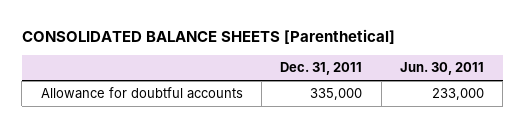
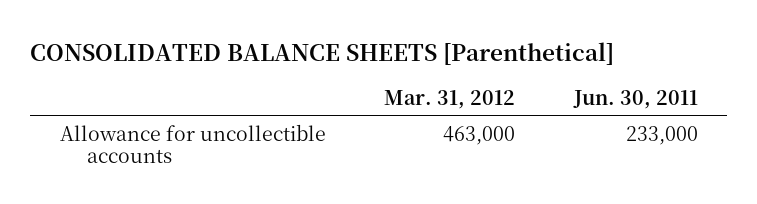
- | Dec. 31, 2011 | Jun. 30, 2011
+ | Mar. 31, 2012 | Jun. 30, 2011
- Allowance for doubtful accounts | 335,000 | 233,000
+ Allowance for uncollectible accounts | 463,000 | 233,000

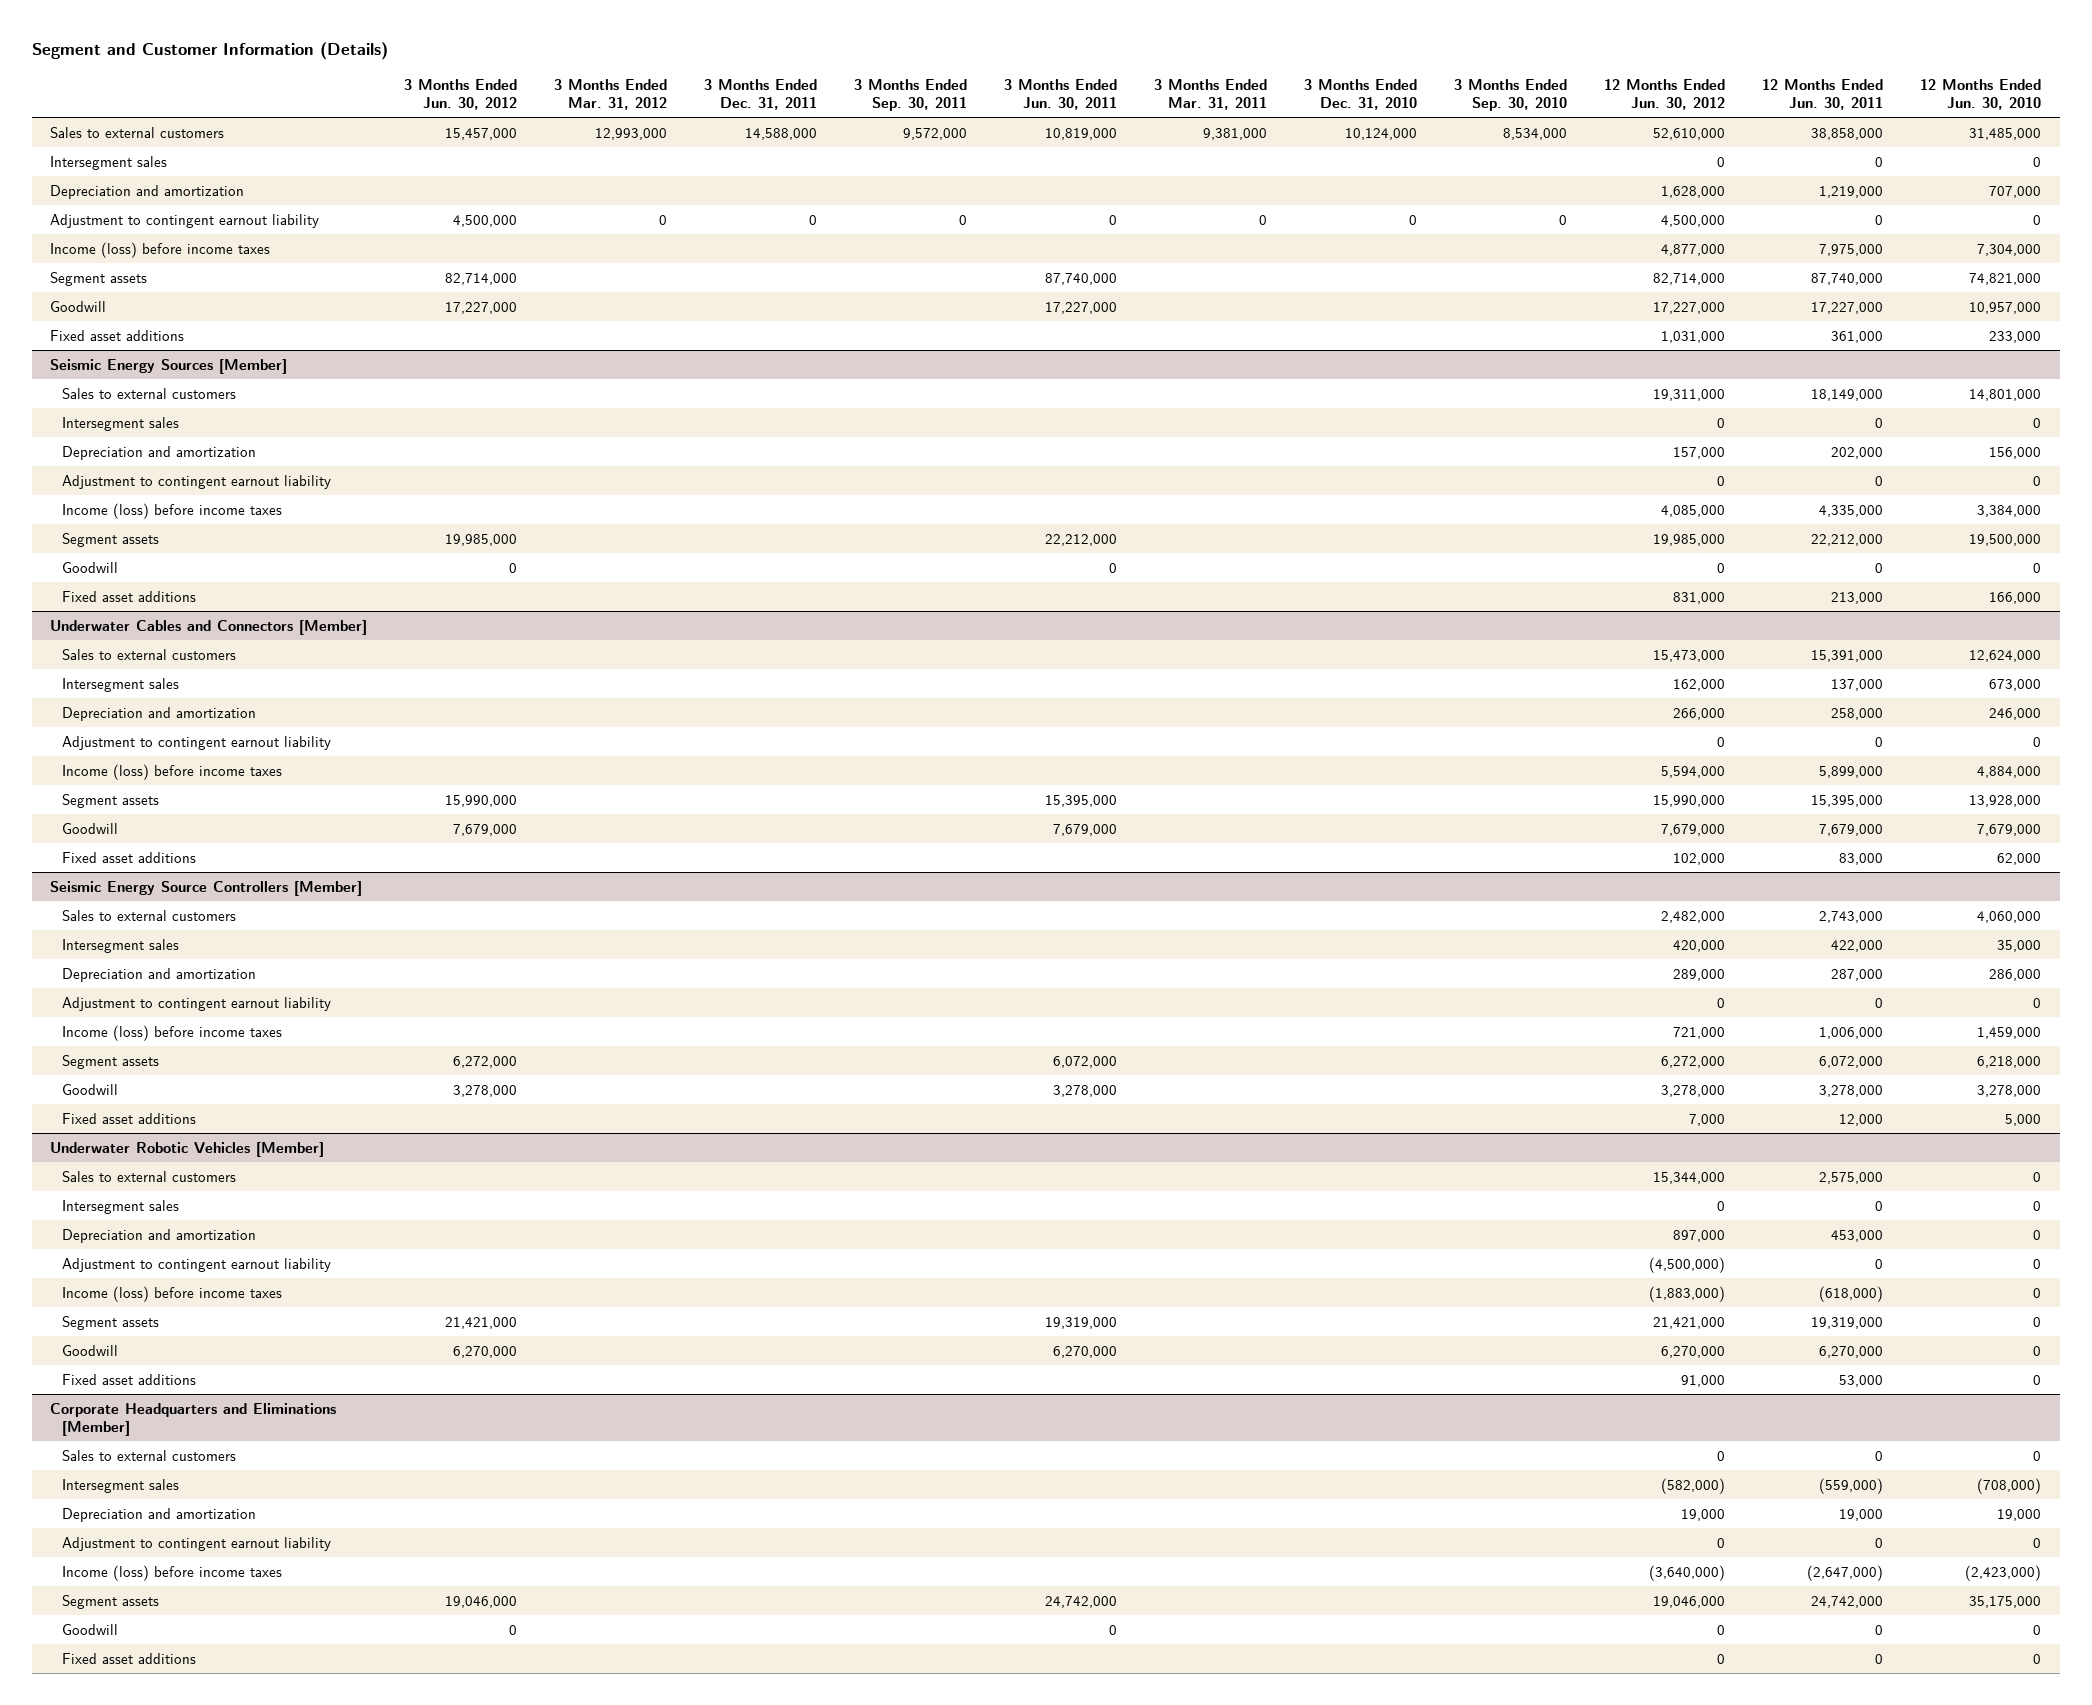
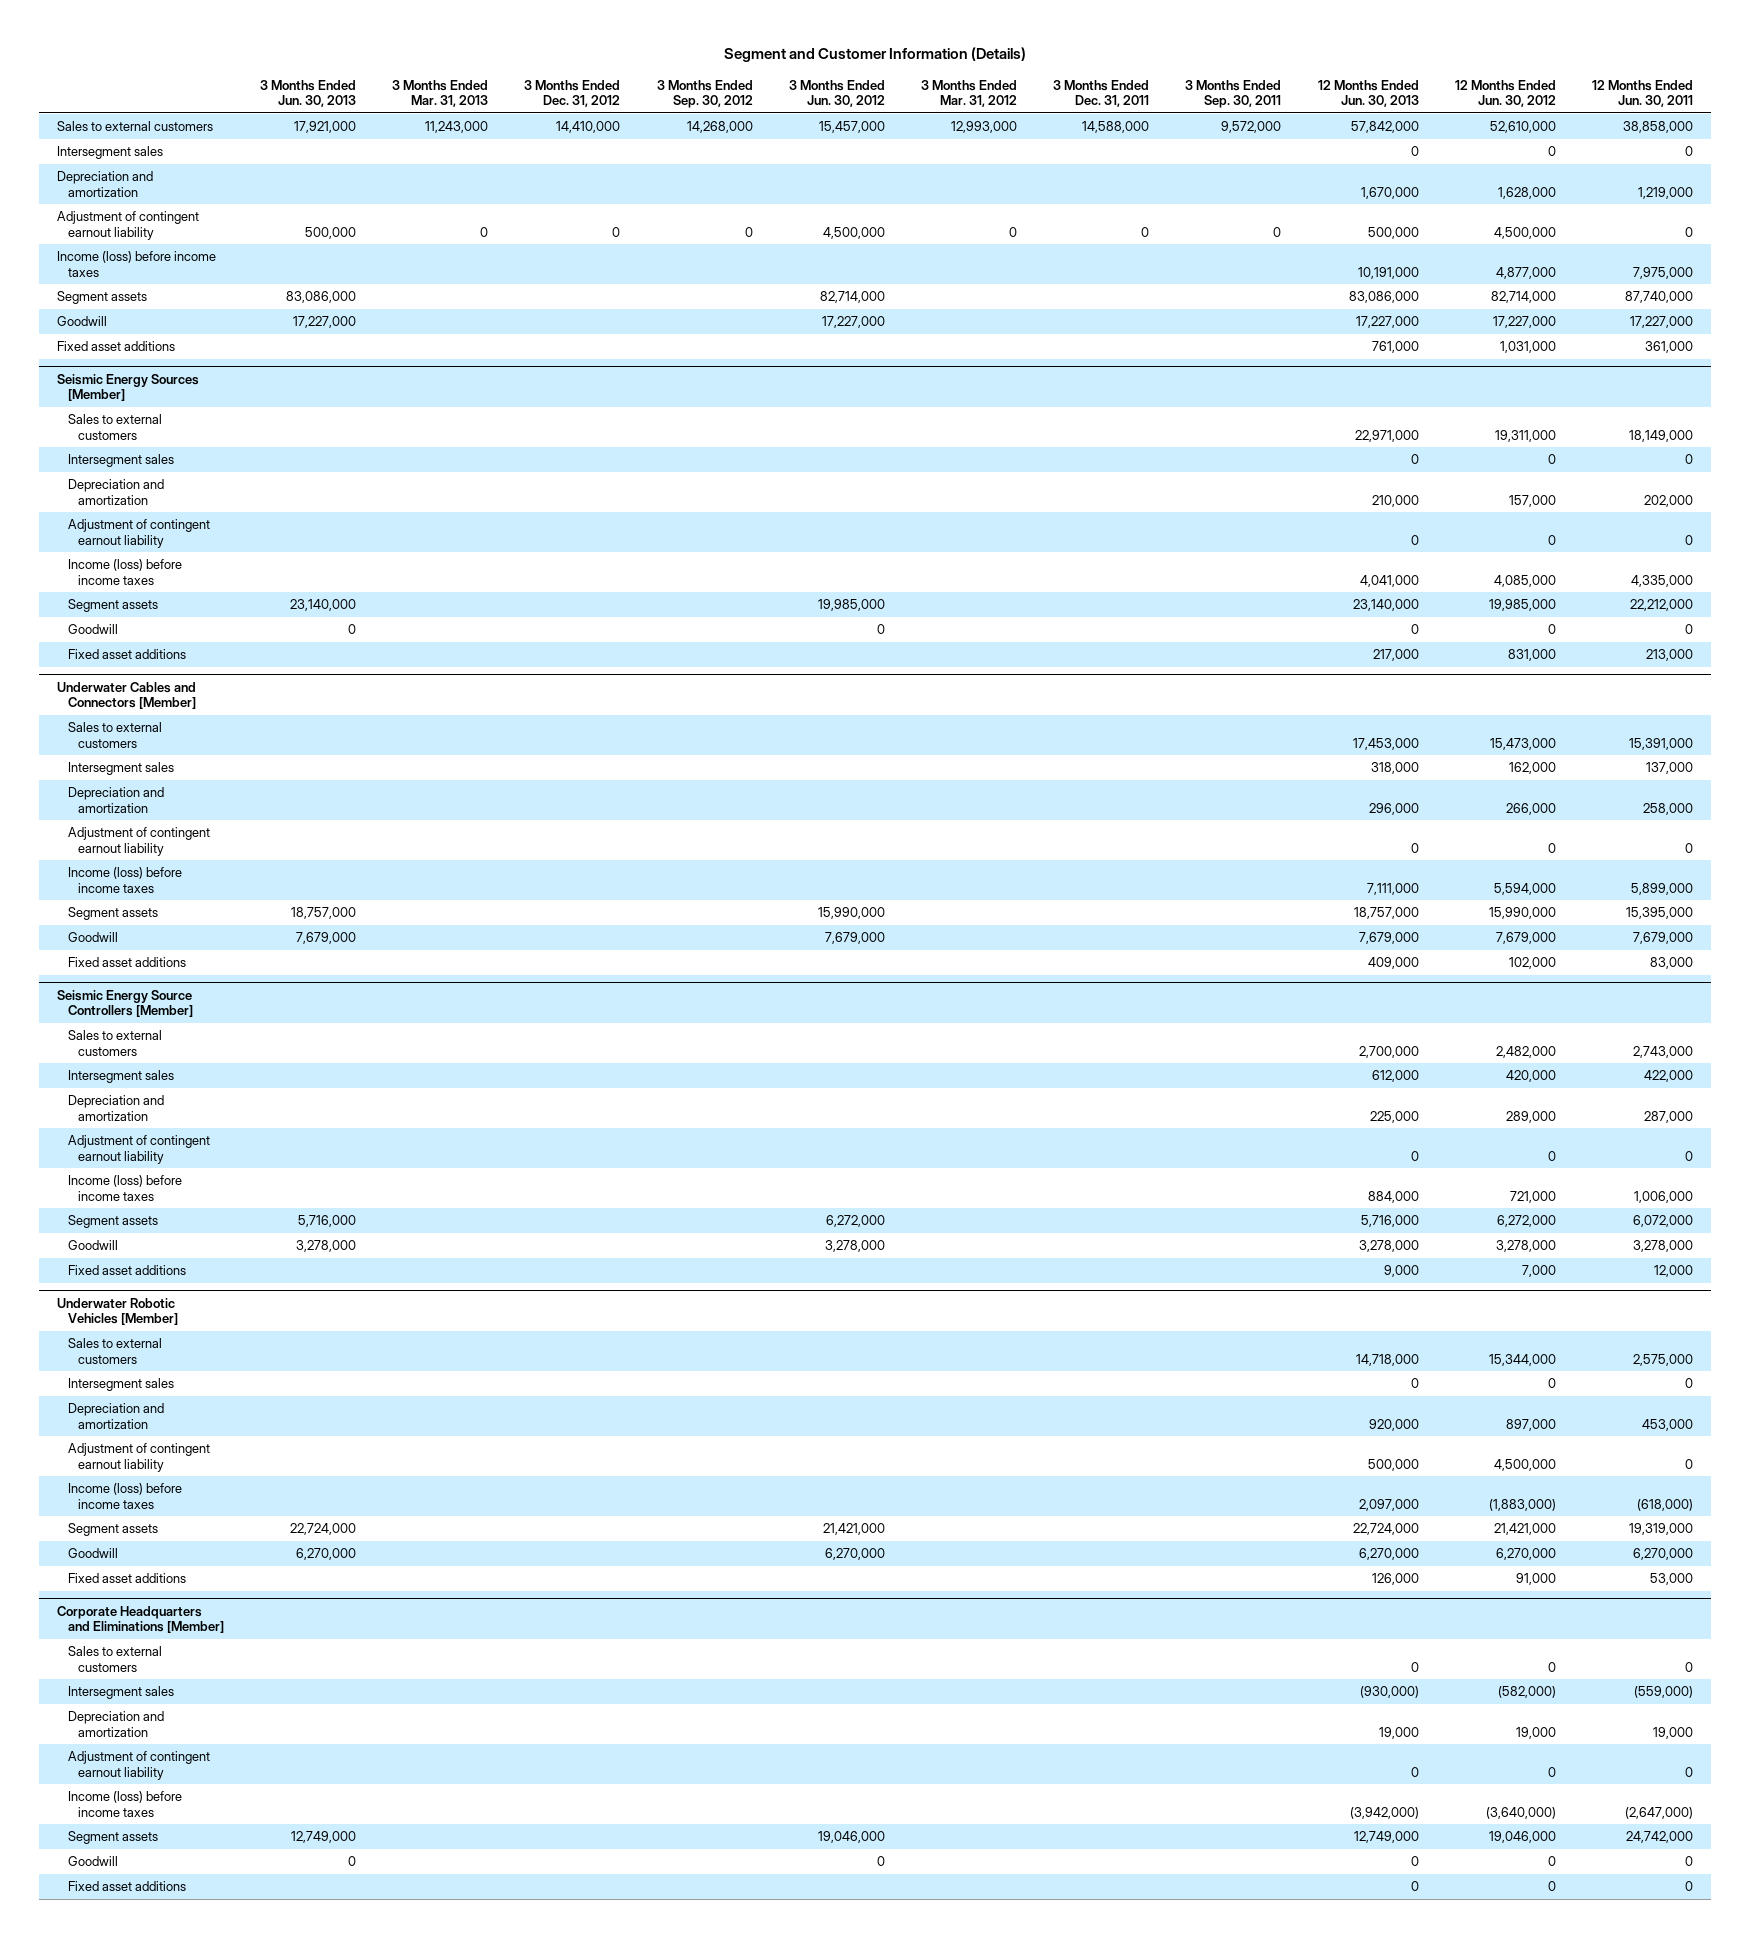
- | 3 Months Ended Jun. 30, 2012 | 3 Months Ended Mar. 31, 2012 | 3 Months Ended Dec. 31, 2011 | 3 Months Ended Sep. 30, 2011 | 3 Months Ended Jun. 30, 2011 | 3 Months Ended Mar. 31, 2011 | 3 Months Ended Dec. 31, 2010 | 3 Months Ended Sep. 30, 2010 | 12 Months Ended Jun. 30, 2012 | 12 Months Ended Jun. 30, 2011 | 12 Months Ended Jun. 30, 2010
+ | 3 Months Ended Jun. 30, 2013 | 3 Months Ended Mar. 31, 2013 | 3 Months Ended Dec. 31, 2012 | 3 Months Ended Sep. 30, 2012 | 3 Months Ended Jun. 30, 2012 | 3 Months Ended Mar. 31, 2012 | 3 Months Ended Dec. 31, 2011 | 3 Months Ended Sep. 30, 2011 | 12 Months Ended Jun. 30, 2013 | 12 Months Ended Jun. 30, 2012 | 12 Months Ended Jun. 30, 2011
- Adjustment to contingent earnout liability | 4,500,000 | 0 | 0 | 0 | 0 | 0 | 0 | 0 | 4,500,000 | 0 | 0
+ Adjustment of contingent earnout liability | 500,000 | 0 | 0 | 0 | 4,500,000 | 0 | 0 | 0 | 500,000 | 4,500,000 | 0
@ Seismic Energy Sources [Member]
- Adjustment to contingent earnout liability | | | | | | | | | 0 | 0 | 0
+ Adjustment of contingent earnout liability | | | | | | | | | 0 | 0 | 0
@ Underwater Cables and Connectors [Member]
- Adjustment to contingent earnout liability | | | | | | | | | 0 | 0 | 0
+ Adjustment of contingent earnout liability | | | | | | | | | 0 | 0 | 0
@ Seismic Energy Source Controllers [Member]
- Adjustment to contingent earnout liability | | | | | | | | | 0 | 0 | 0
+ Adjustment of contingent earnout liability | | | | | | | | | 0 | 0 | 0
@ Underwater Robotic Vehicles [Member]
- Adjustment to contingent earnout liability | | | | | | | | | (4,500,000) | 0 | 0
+ Adjustment of contingent earnout liability | | | | | | | | | 500,000 | 4,500,000 | 0
@ Corporate Headquarters and Eliminations [Member]
- Adjustment to contingent earnout liability | | | | | | | | | 0 | 0 | 0
+ Adjustment of contingent earnout liability | | | | | | | | | 0 | 0 | 0

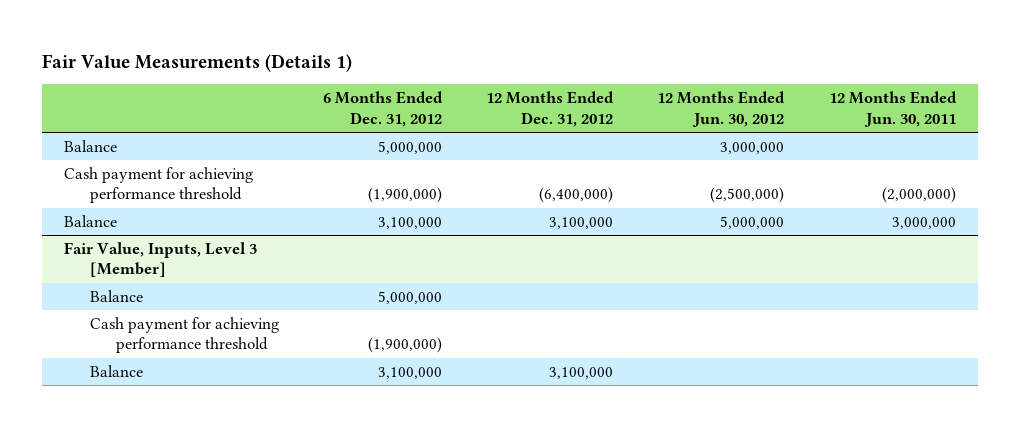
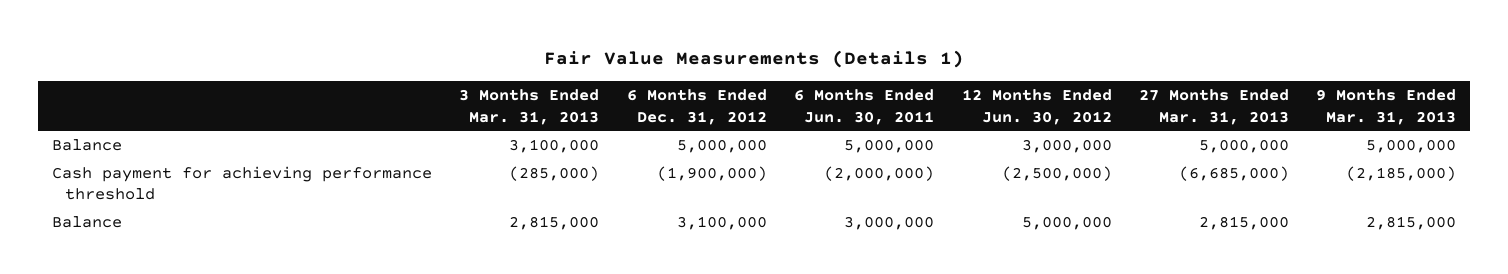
- | 6 Months Ended Dec. 31, 2012 | 12 Months Ended Dec. 31, 2012 | 12 Months Ended Jun. 30, 2012 | 12 Months Ended Jun. 30, 2011
+ | 3 Months Ended Mar. 31, 2013 | 6 Months Ended Dec. 31, 2012 | 6 Months Ended Jun. 30, 2011 | 12 Months Ended Jun. 30, 2012 | 27 Months Ended Mar. 31, 2013 | 9 Months Ended Mar. 31, 2013
- Fair Value, Inputs, Level 3 [Member]
- Balance | 5,000,000 | | |
- Cash payment for achieving performance threshold | (1,900,000) | | |
- Balance | 3,100,000 | 3,100,000 | |

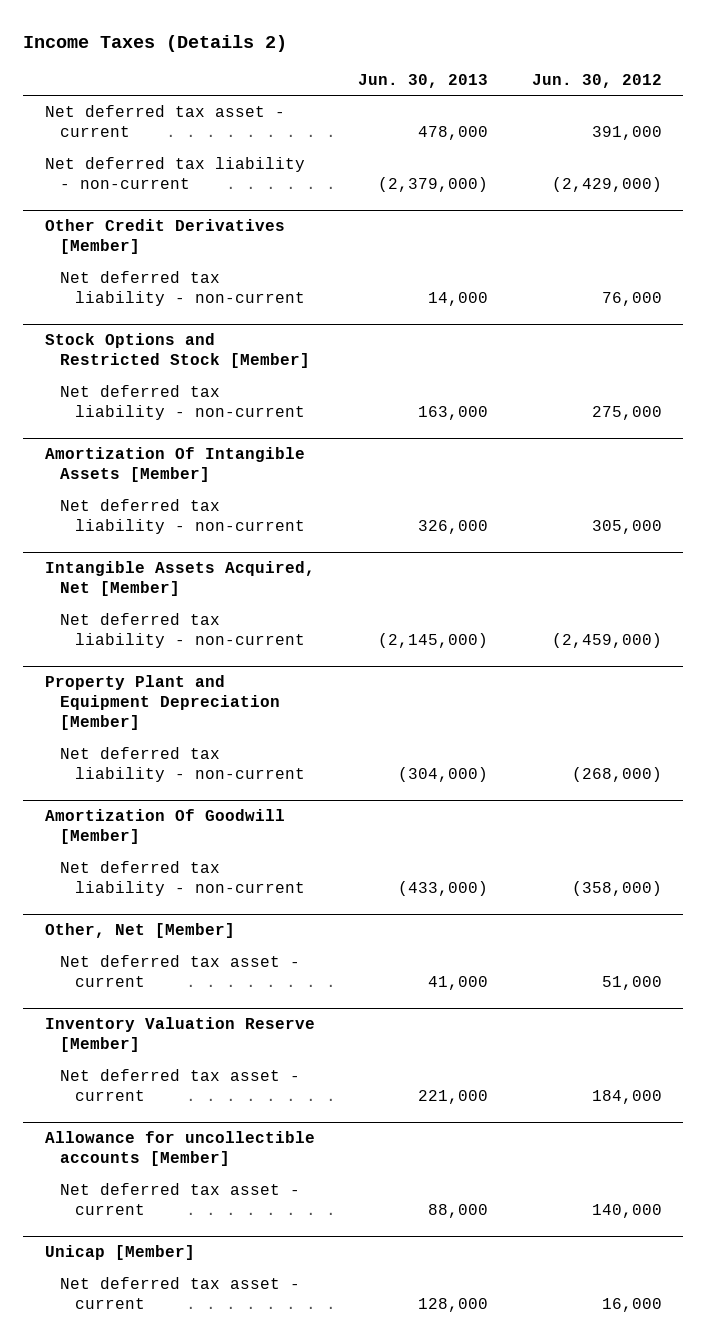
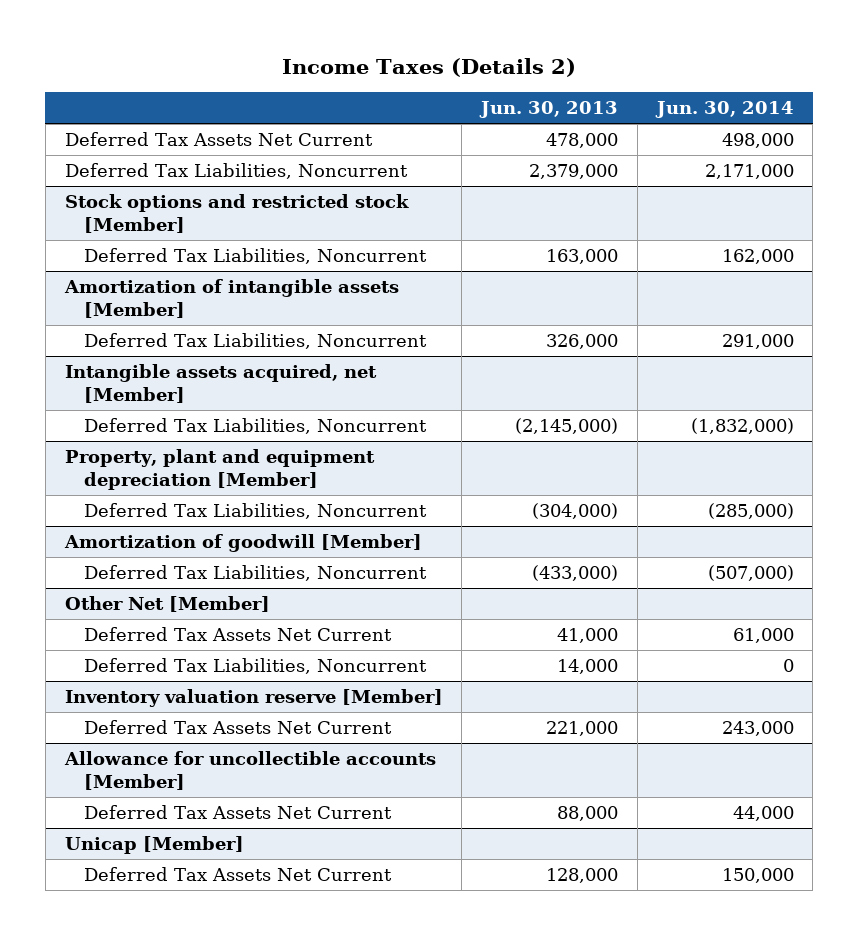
- | Jun. 30, 2013 | Jun. 30, 2012
+ | Jun. 30, 2013 | Jun. 30, 2014
- Net deferred tax asset - current | 478,000 | 391,000
- Net deferred tax liability - non-current | (2,379,000) | (2,429,000)
- Other Credit Derivatives [Member]
- Net deferred tax liability - non-current | 14,000 | 76,000
- Stock Options and Restricted Stock [Member]
- Net deferred tax liability - non-current | 163,000 | 275,000
- Amortization Of Intangible Assets [Member]
- Net deferred tax liability - non-current | 326,000 | 305,000
- Intangible Assets Acquired, Net [Member]
- Net deferred tax liability - non-current | (2,145,000) | (2,459,000)
- Property Plant and Equipment Depreciation [Member]
- Net deferred tax liability - non-current | (304,000) | (268,000)
- Amortization Of Goodwill [Member]
- Net deferred tax liability - non-current | (433,000) | (358,000)
- Other, Net [Member]
- Net deferred tax asset - current | 41,000 | 51,000
- Inventory Valuation Reserve [Member]
- Net deferred tax asset - current | 221,000 | 184,000
+ Deferred Tax Assets Net Current | 478,000 | 498,000
+ Deferred Tax Liabilities, Noncurrent | 2,379,000 | 2,171,000
+ Stock options and restricted stock [Member]
+ Deferred Tax Liabilities, Noncurrent | 163,000 | 162,000
+ Amortization of intangible assets [Member]
+ Deferred Tax Liabilities, Noncurrent | 326,000 | 291,000
+ Intangible assets acquired, net [Member]
+ Deferred Tax Liabilities, Noncurrent | (2,145,000) | (1,832,000)
+ Property, plant and equipment depreciation [Member]
+ Deferred Tax Liabilities, Noncurrent | (304,000) | (285,000)
+ Amortization of goodwill [Member]
+ Deferred Tax Liabilities, Noncurrent | (433,000) | (507,000)
+ Other Net [Member]
+ Deferred Tax Assets Net Current | 41,000 | 61,000
+ Deferred Tax Liabilities, Noncurrent | 14,000 | 0
+ Inventory valuation reserve [Member]
+ Deferred Tax Assets Net Current | 221,000 | 243,000
@ Allowance for uncollectible accounts [Member]
- Net deferred tax asset - current | 88,000 | 140,000
+ Deferred Tax Assets Net Current | 88,000 | 44,000
@ Unicap [Member]
- Net deferred tax asset - current | 128,000 | 16,000
+ Deferred Tax Assets Net Current | 128,000 | 150,000

